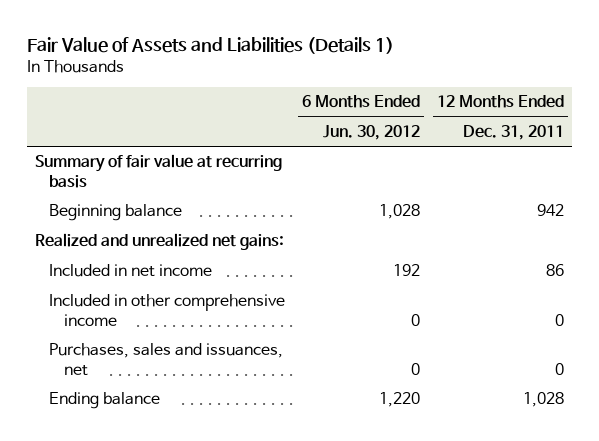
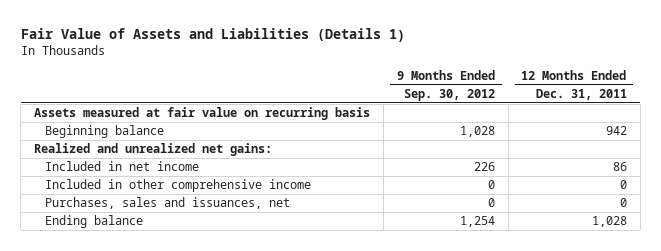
- | 6 Months Ended Jun. 30, 2012 | 12 Months Ended Dec. 31, 2011
+ | 9 Months Ended Sep. 30, 2012 | 12 Months Ended Dec. 31, 2011
- Summary of fair value at recurring basis
+ Assets measured at fair value on recurring basis

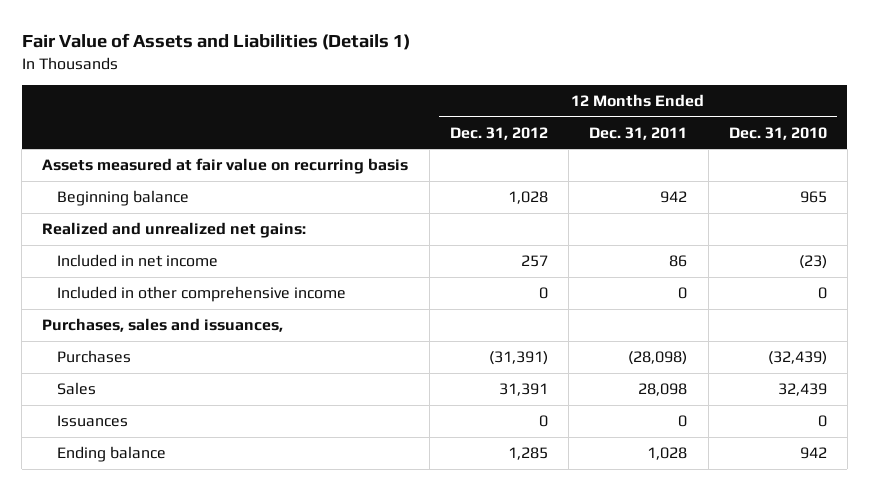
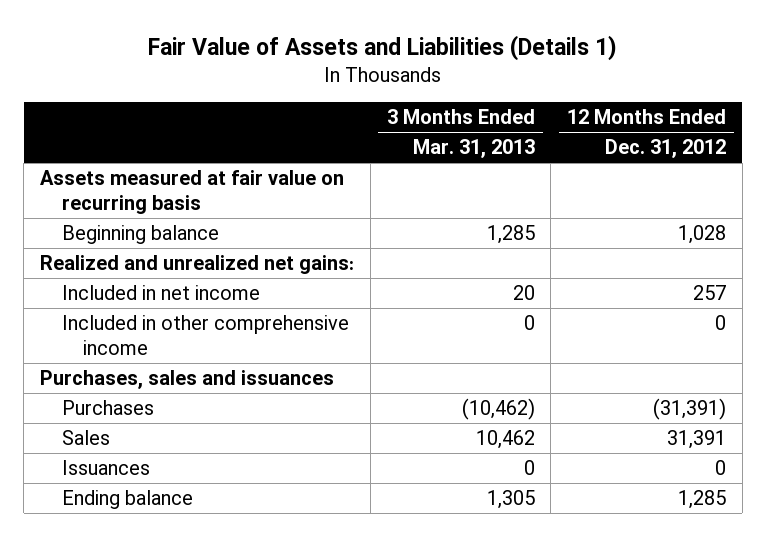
- | 12 Months Ended Dec. 31, 2012 | 12 Months Ended Dec. 31, 2011 | 12 Months Ended Dec. 31, 2010
+ | 3 Months Ended Mar. 31, 2013 | 12 Months Ended Dec. 31, 2012
- Purchases, sales and issuances,
+ Purchases, sales and issuances

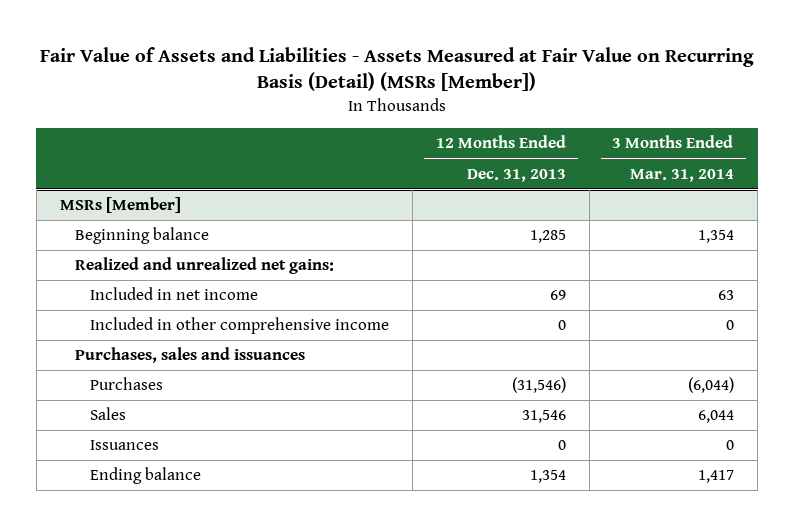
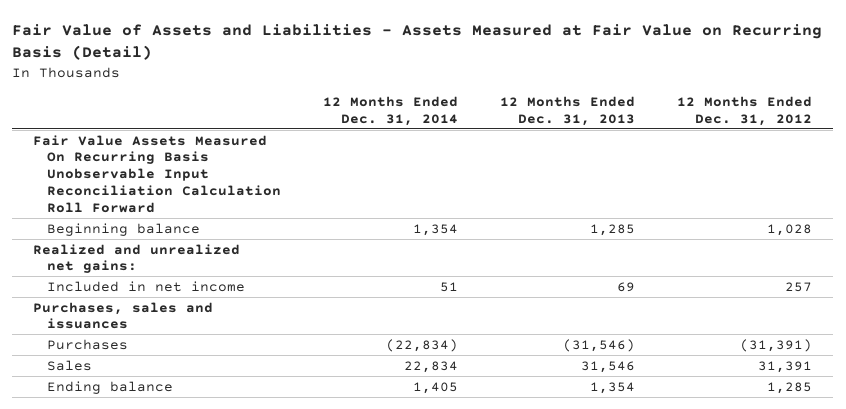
- Fair Value of Assets and Liabilities - Assets Measured at Fair Value on Recurring Basis (Detail) (MSRs [Member])
+ Fair Value of Assets and Liabilities - Assets Measured at Fair Value on Recurring Basis (Detail)
- | 12 Months Ended Dec. 31, 2013 | 3 Months Ended Mar. 31, 2014
+ | 12 Months Ended Dec. 31, 2014 | 12 Months Ended Dec. 31, 2013 | 12 Months Ended Dec. 31, 2012
- MSRs [Member]
+ Fair Value Assets Measured On Recurring Basis Unobservable Input Reconciliation Calculation Roll Forward
- Included in other comprehensive income | 0 | 0
- Issuances | 0 | 0

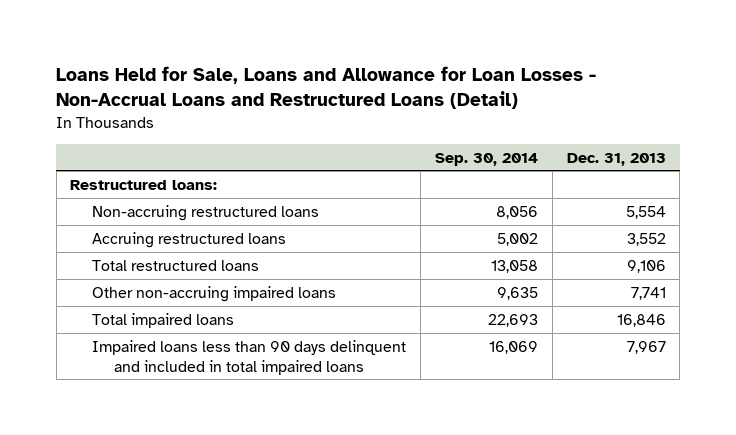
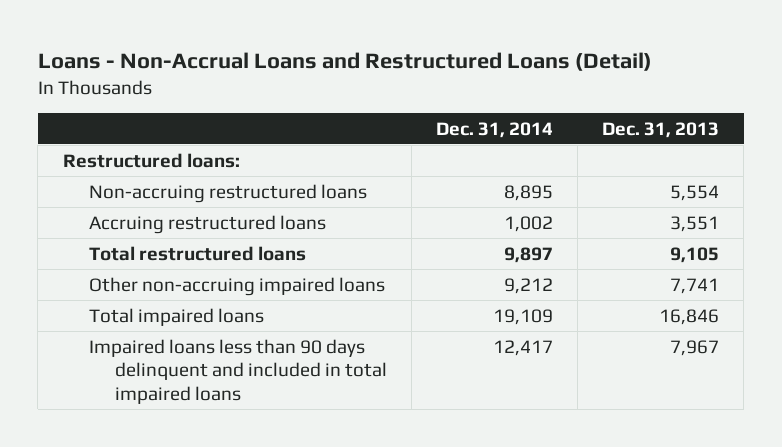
- Loans Held for Sale, Loans and Allowance for Loan Losses - Non-Accrual Loans and Restructured Loans (Detail)
+ Loans - Non-Accrual Loans and Restructured Loans (Detail)
- | Sep. 30, 2014 | Dec. 31, 2013
+ | Dec. 31, 2014 | Dec. 31, 2013
- Accruing restructured loans | 5,002 | 3,552
- Total restructured loans | 13,058 | 9,106
+ Accruing restructured loans | 1,002 | 3,551
+ Total restructured loans | 9,897 | 9,105

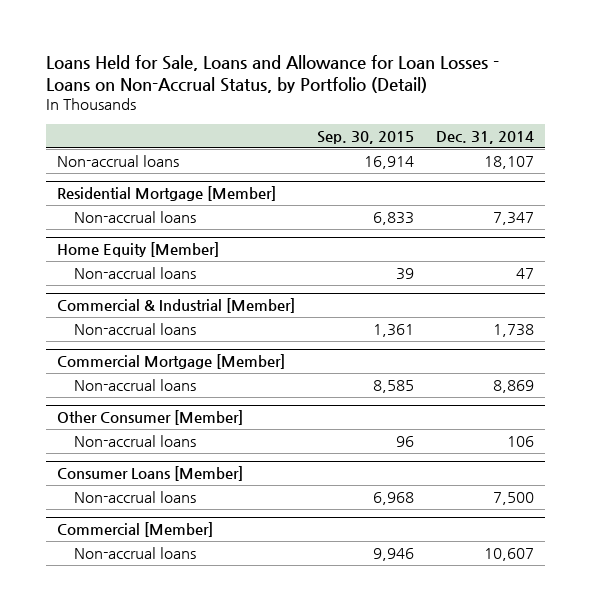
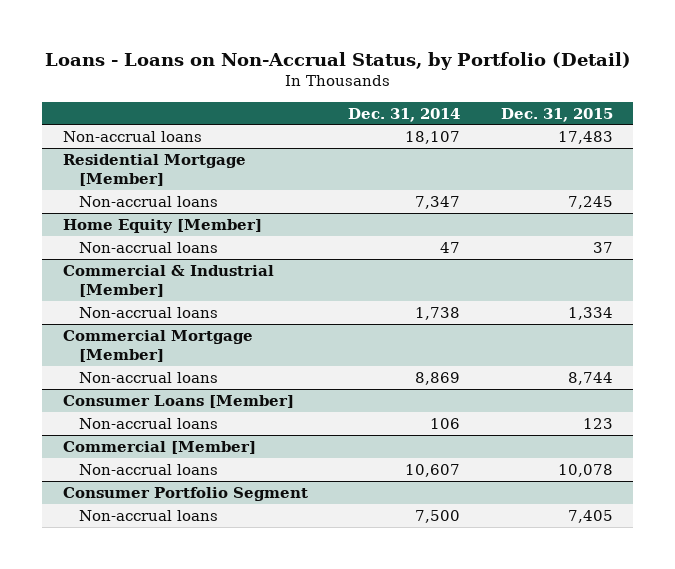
- Loans Held for Sale, Loans and Allowance for Loan Losses - Loans on Non-Accrual Status, by Portfolio (Detail)
+ Loans - Loans on Non-Accrual Status, by Portfolio (Detail)
- | Sep. 30, 2015 | Dec. 31, 2014
+ | Dec. 31, 2014 | Dec. 31, 2015
- Other Consumer [Member]
- Non-accrual loans | 96 | 106
@ Consumer Loans [Member]
- Non-accrual loans | 6,968 | 7,500
+ Non-accrual loans | 106 | 123
+ Consumer Portfolio Segment
+ Non-accrual loans | 7,500 | 7,405

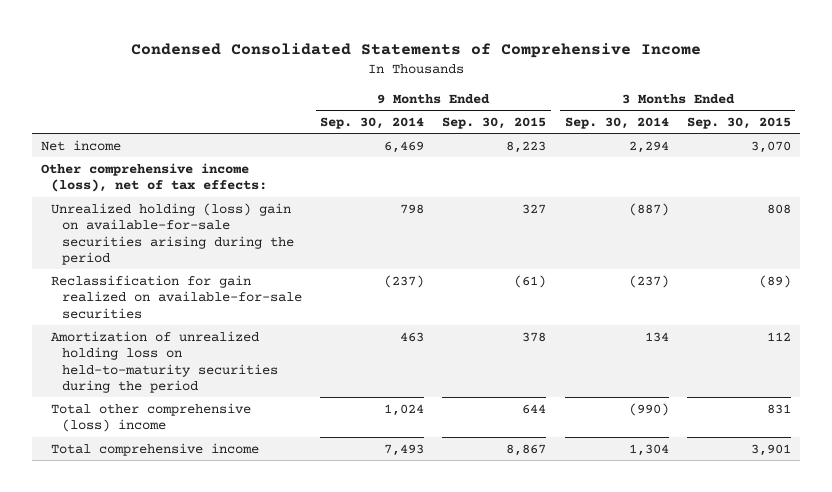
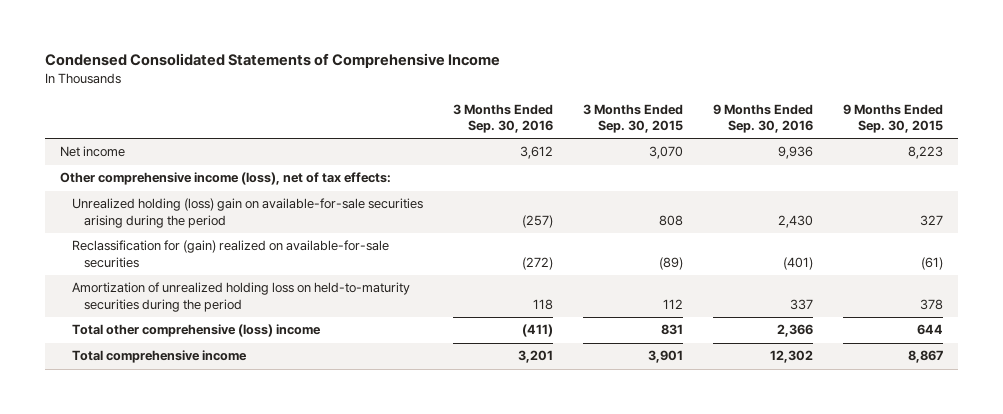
- | 9 Months Ended Sep. 30, 2014 | 9 Months Ended Sep. 30, 2015 | 3 Months Ended Sep. 30, 2014 | 3 Months Ended Sep. 30, 2015
+ | 3 Months Ended Sep. 30, 2016 | 3 Months Ended Sep. 30, 2015 | 9 Months Ended Sep. 30, 2016 | 9 Months Ended Sep. 30, 2015
- Reclassification for gain realized on available-for-sale securities | (237) | (61) | (237) | (89)
+ Reclassification for (gain) realized on available-for-sale securities | (272) | (89) | (401) | (61)

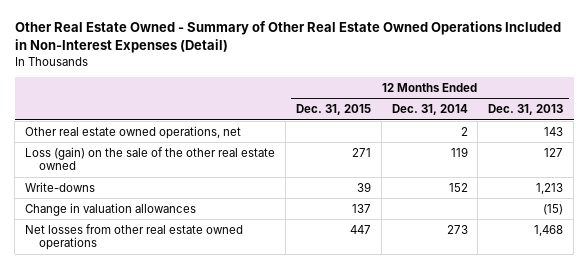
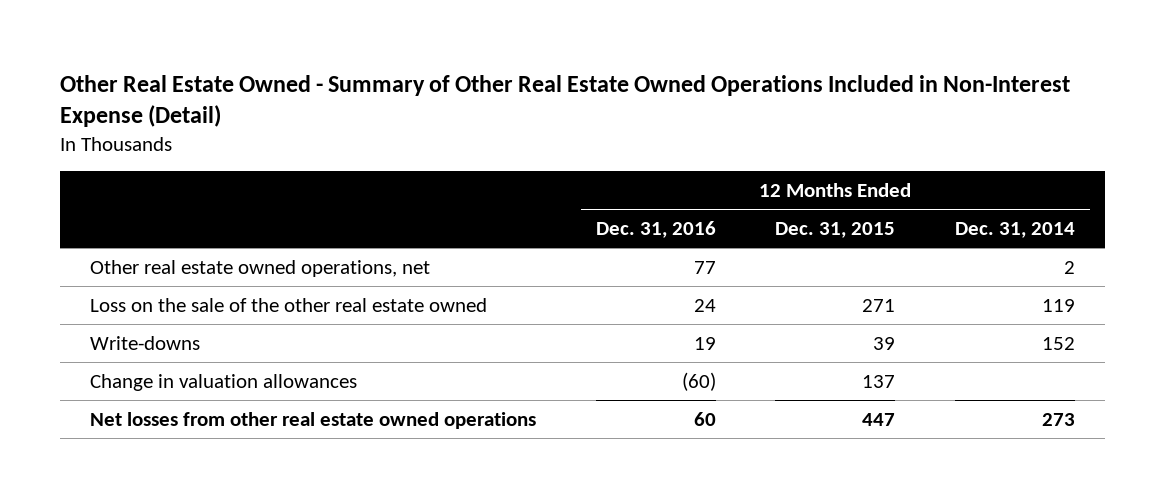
- Other Real Estate Owned - Summary of Other Real Estate Owned Operations Included in Non-Interest Expenses (Detail)
+ Other Real Estate Owned - Summary of Other Real Estate Owned Operations Included in Non-Interest Expense (Detail)
- | 12 Months Ended Dec. 31, 2015 | 12 Months Ended Dec. 31, 2014 | 12 Months Ended Dec. 31, 2013
+ | 12 Months Ended Dec. 31, 2016 | 12 Months Ended Dec. 31, 2015 | 12 Months Ended Dec. 31, 2014
- Loss (gain) on the sale of the other real estate owned | 271 | 119 | 127
+ Loss on the sale of the other real estate owned | 24 | 271 | 119

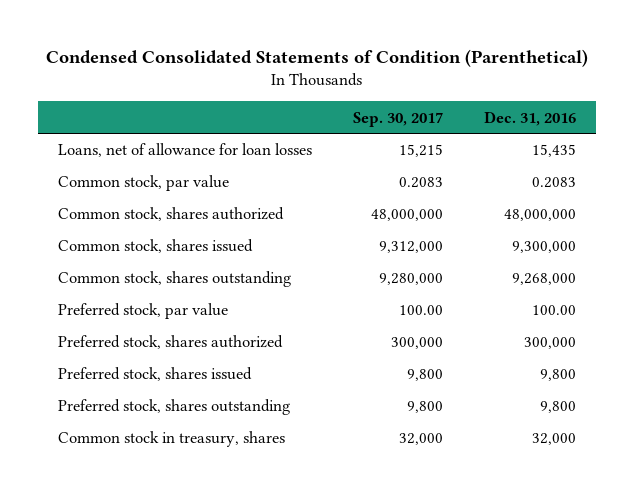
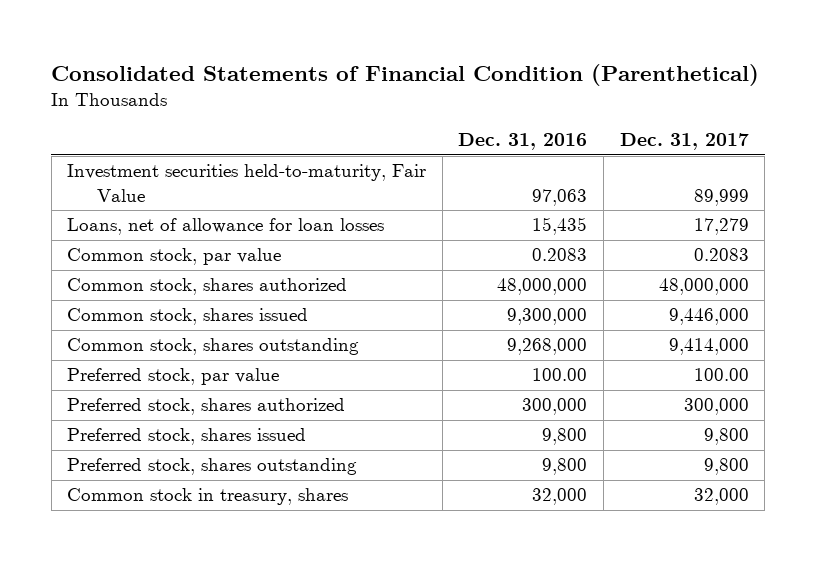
- Condensed Consolidated Statements of Condition (Parenthetical)
+ Consolidated Statements of Financial Condition (Parenthetical)
- | Sep. 30, 2017 | Dec. 31, 2016
+ | Dec. 31, 2016 | Dec. 31, 2017
+ Investment securities held-to-maturity, Fair Value | 97,063 | 89,999

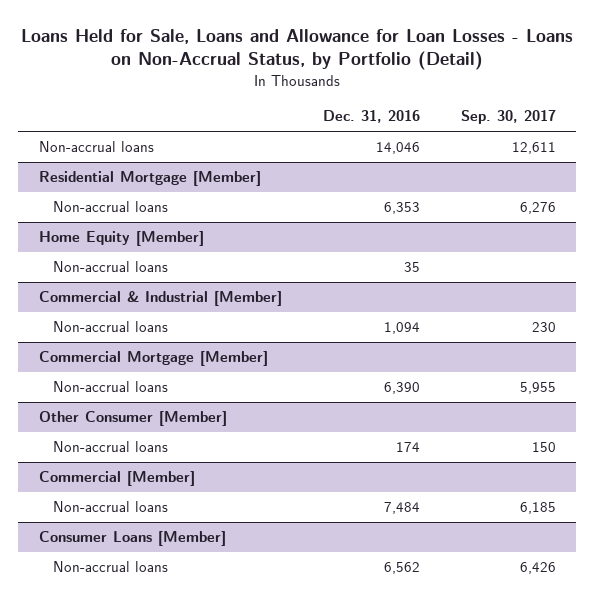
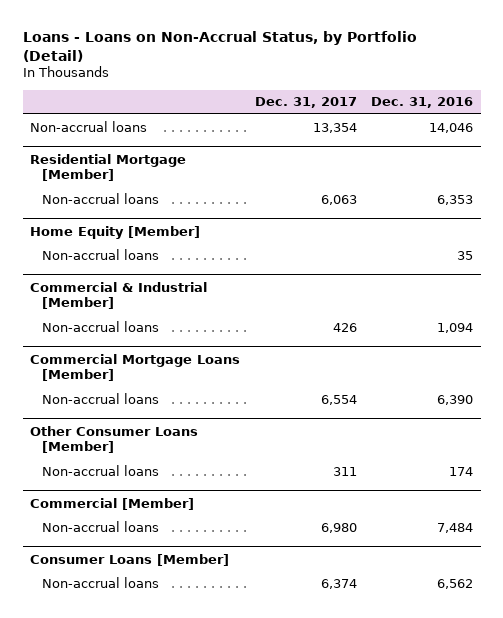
- Loans Held for Sale, Loans and Allowance for Loan Losses - Loans on Non-Accrual Status, by Portfolio (Detail)
+ Loans - Loans on Non-Accrual Status, by Portfolio (Detail)
- | Dec. 31, 2016 | Sep. 30, 2017
+ | Dec. 31, 2017 | Dec. 31, 2016
- Commercial Mortgage [Member]
+ Commercial Mortgage Loans [Member]
- Other Consumer [Member]
+ Other Consumer Loans [Member]

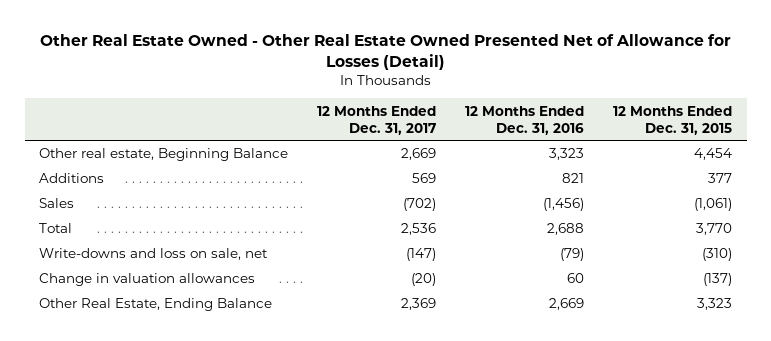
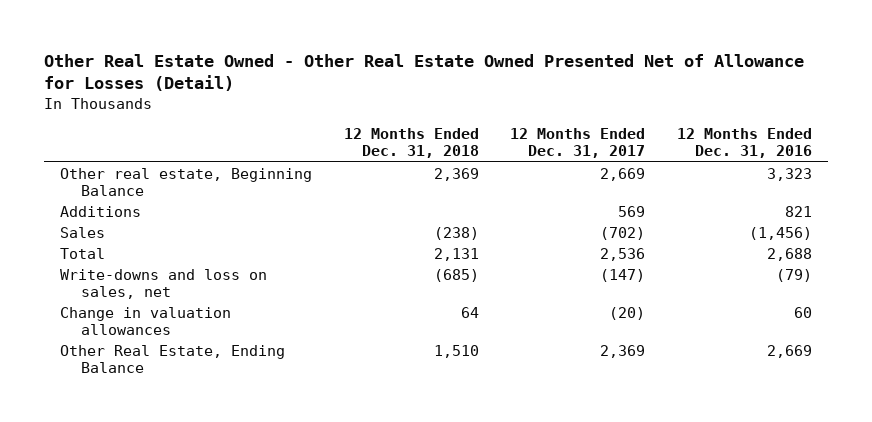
- | 12 Months Ended Dec. 31, 2017 | 12 Months Ended Dec. 31, 2016 | 12 Months Ended Dec. 31, 2015
+ | 12 Months Ended Dec. 31, 2018 | 12 Months Ended Dec. 31, 2017 | 12 Months Ended Dec. 31, 2016
- Write-downs and loss on sale, net | (147) | (79) | (310)
+ Write-downs and loss on sales, net | (685) | (147) | (79)

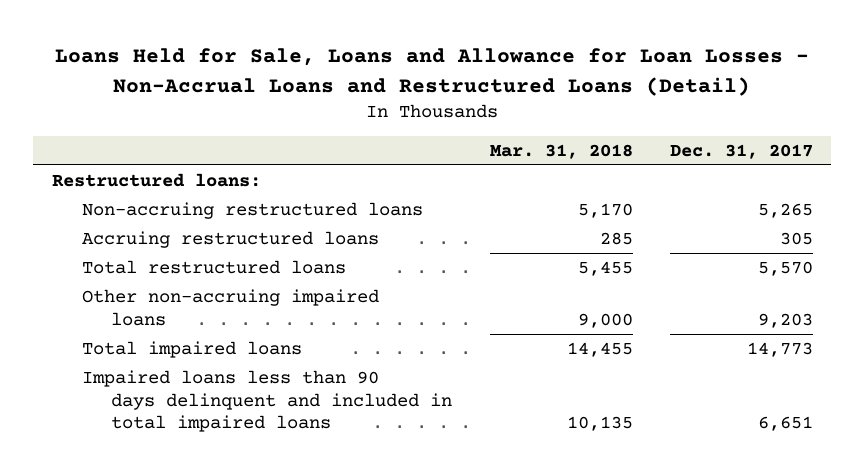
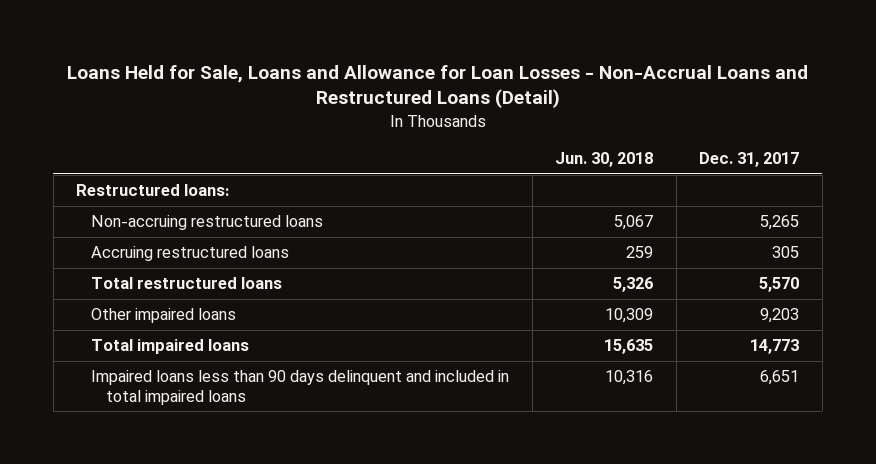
- | Mar. 31, 2018 | Dec. 31, 2017
+ | Jun. 30, 2018 | Dec. 31, 2017
- Other non-accruing impaired loans | 9,000 | 9,203
+ Other impaired loans | 10,309 | 9,203

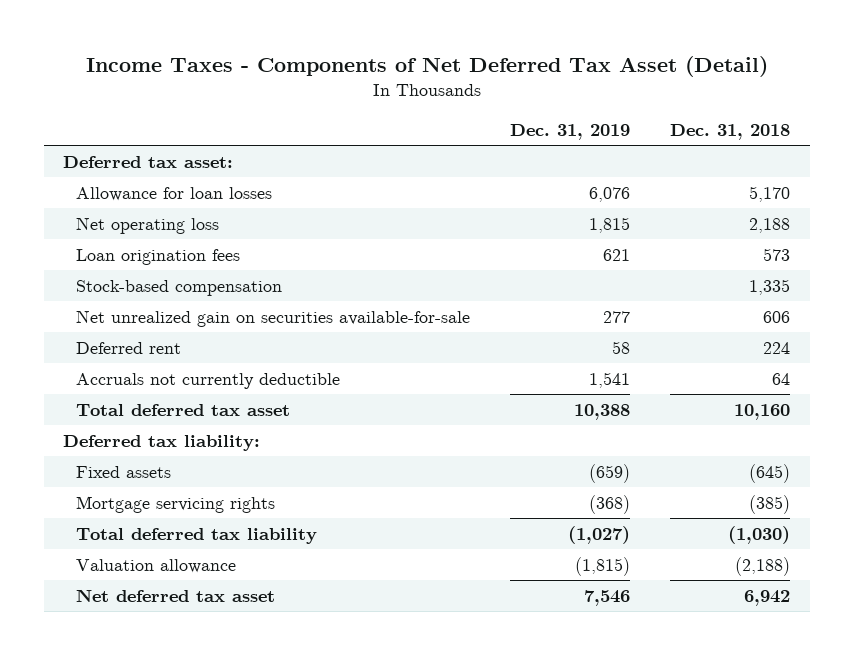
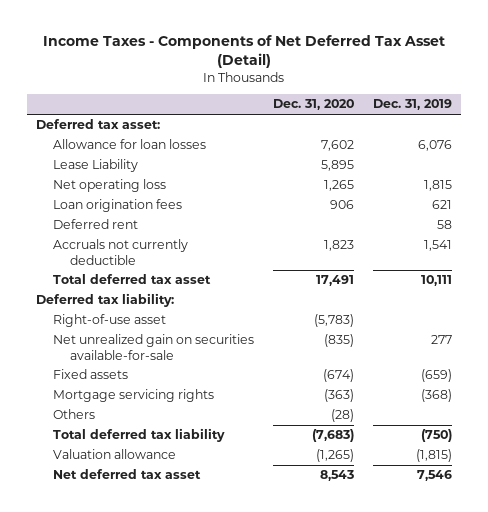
- | Dec. 31, 2019 | Dec. 31, 2018
+ | Dec. 31, 2020 | Dec. 31, 2019
+ Lease Liability | 5,895 |
- Stock-based compensation | | 1,335
- Total deferred tax asset | 10,388 | 10,160
+ Total deferred tax asset | 17,491 | 10,111
+ Right-of-use asset | (5,783) |
moved down: Net unrealized gain on securities available-for-sale | (835) | 277
- Total deferred tax liability | (1,027) | (1,030)
+ Others | (28) |
+ Total deferred tax liability | (7,683) | (750)

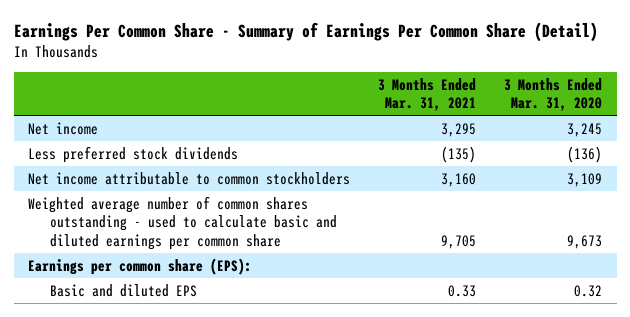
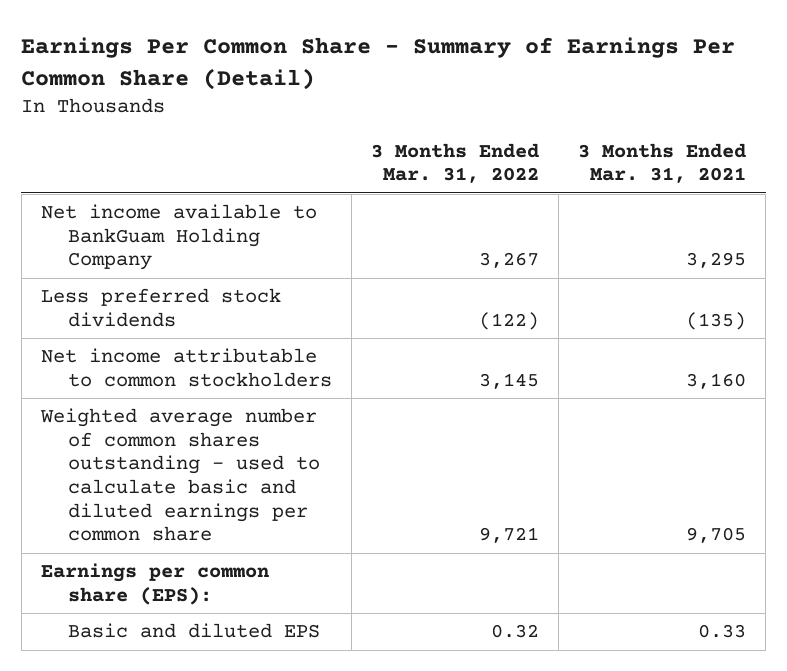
- | 3 Months Ended Mar. 31, 2021 | 3 Months Ended Mar. 31, 2020
+ | 3 Months Ended Mar. 31, 2022 | 3 Months Ended Mar. 31, 2021
- Net income | 3,295 | 3,245
+ Net income available to BankGuam Holding Company | 3,267 | 3,295

